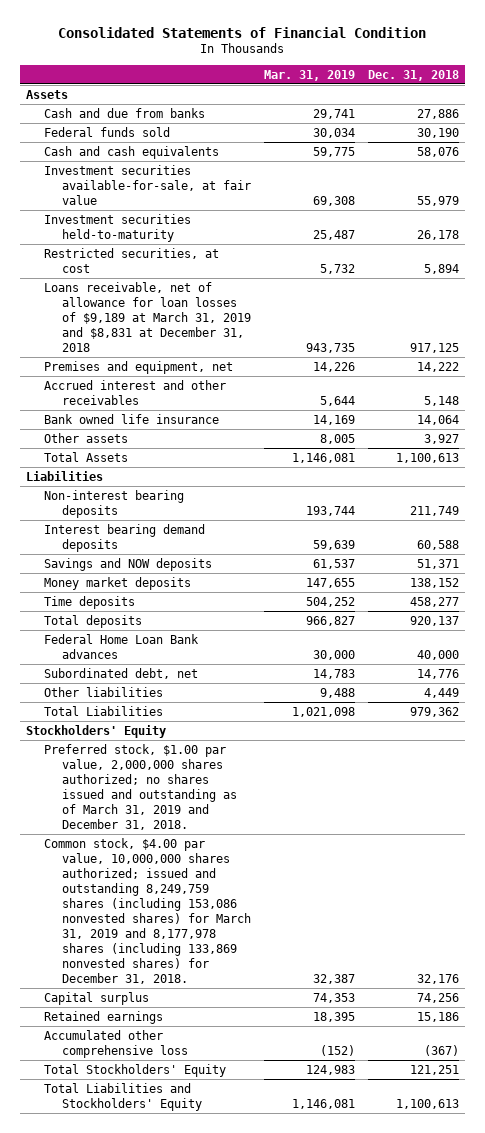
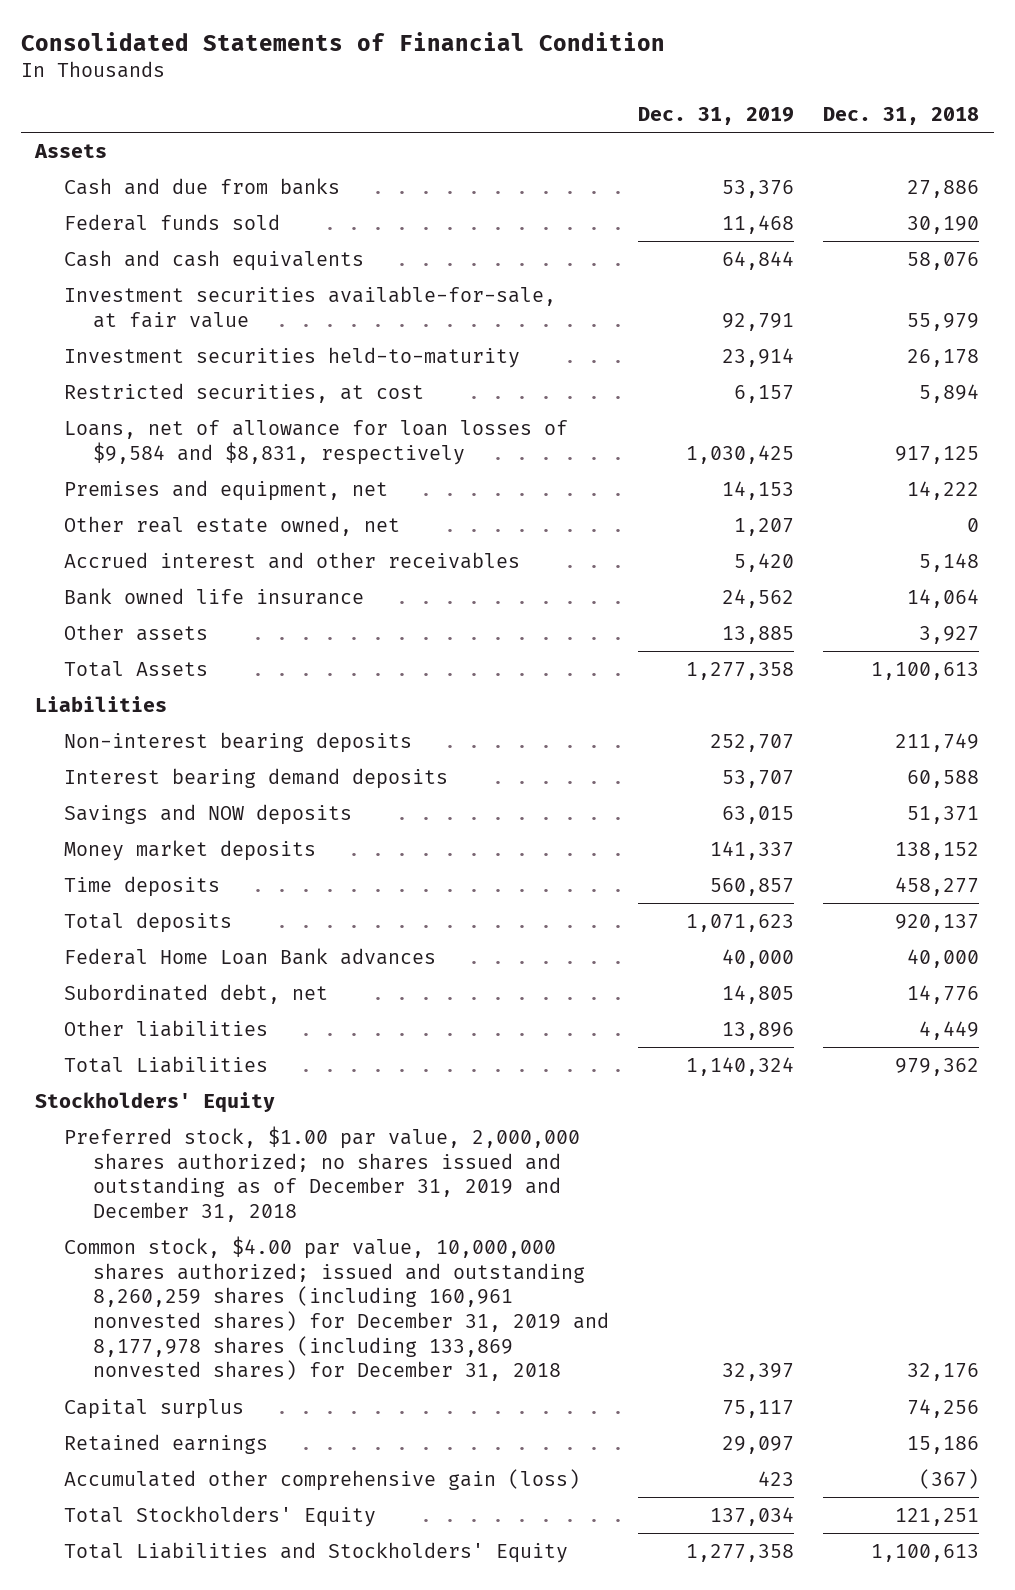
- | Mar. 31, 2019 | Dec. 31, 2018
+ | Dec. 31, 2019 | Dec. 31, 2018
- Loans receivable, net of allowance for loan losses of $9,189 at March 31, 2019 and $8,831 at December 31, 2018 | 943,735 | 917,125
+ Loans, net of allowance for loan losses of $9,584 and $8,831, respectively | 1,030,425 | 917,125
+ Other real estate owned, net | 1,207 | 0
- Preferred stock, $1.00 par value, 2,000,000 shares authorized; no shares issued and outstanding as of March 31, 2019 and December 31, 2018.
- Common stock, $4.00 par value, 10,000,000 shares authorized; issued and outstanding 8,249,759 shares (including 153,086 nonvested shares) for March 31, 2019 and 8,177,978 shares (including 133,869 nonvested shares) for December 31, 2018. | 32,387 | 32,176
+ Preferred stock, $1.00 par value, 2,000,000 shares authorized; no shares issued and outstanding as of December 31, 2019 and December 31, 2018
+ Common stock, $4.00 par value, 10,000,000 shares authorized; issued and outstanding 8,260,259 shares (including 160,961 nonvested shares) for December 31, 2019 and 8,177,978 shares (including 133,869 nonvested shares) for December 31, 2018 | 32,397 | 32,176
- Accumulated other comprehensive loss | (152) | (367)
+ Accumulated other comprehensive gain (loss) | 423 | (367)

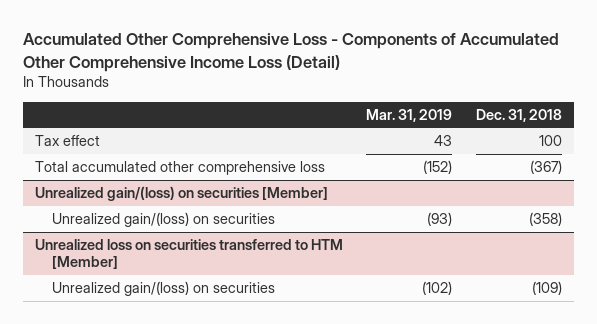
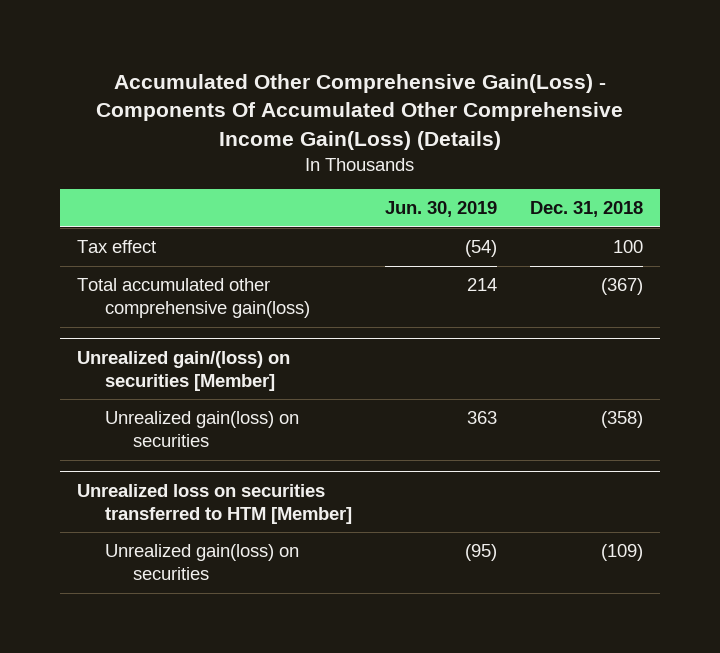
- Accumulated Other Comprehensive Loss - Components of Accumulated Other Comprehensive Income Loss (Detail)
+ Accumulated Other Comprehensive Gain(Loss) - Components Of Accumulated Other Comprehensive Income Gain(Loss) (Details)
- | Mar. 31, 2019 | Dec. 31, 2018
+ | Jun. 30, 2019 | Dec. 31, 2018
- Total accumulated other comprehensive loss | (152) | (367)
+ Total accumulated other comprehensive gain(loss) | 214 | (367)
@ Unrealized gain/(loss) on securities [Member]
- Unrealized gain/(loss) on securities | (93) | (358)
+ Unrealized gain(loss) on securities | 363 | (358)
@ Unrealized loss on securities transferred to HTM [Member]
- Unrealized gain/(loss) on securities | (102) | (109)
+ Unrealized gain(loss) on securities | (95) | (109)

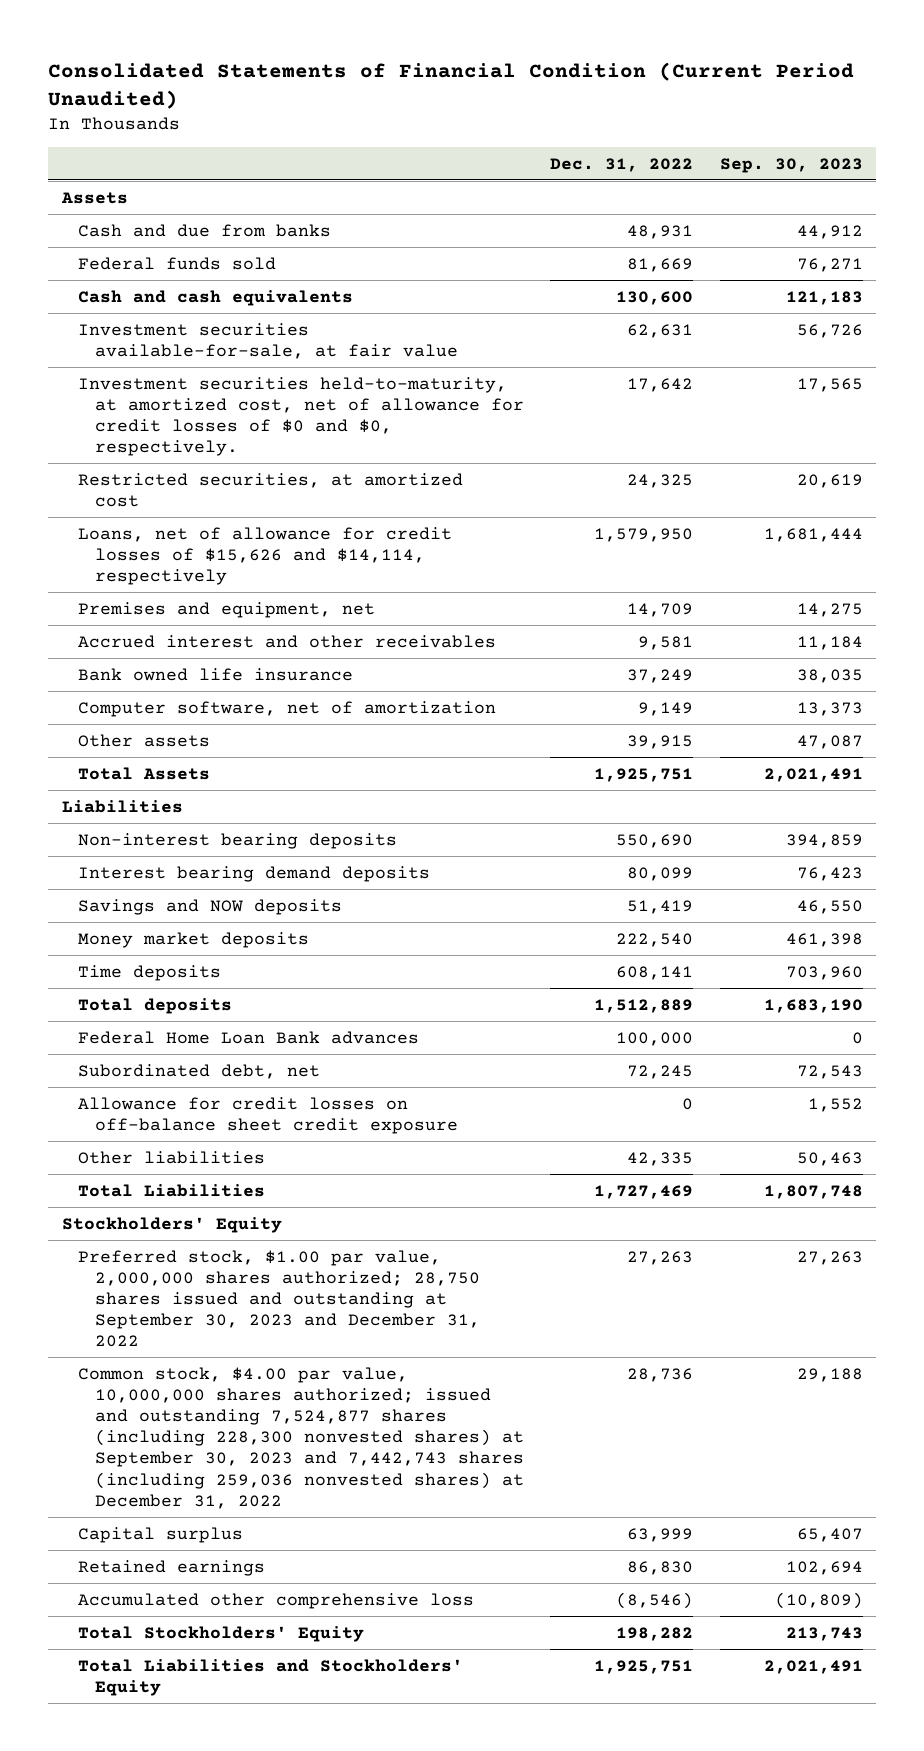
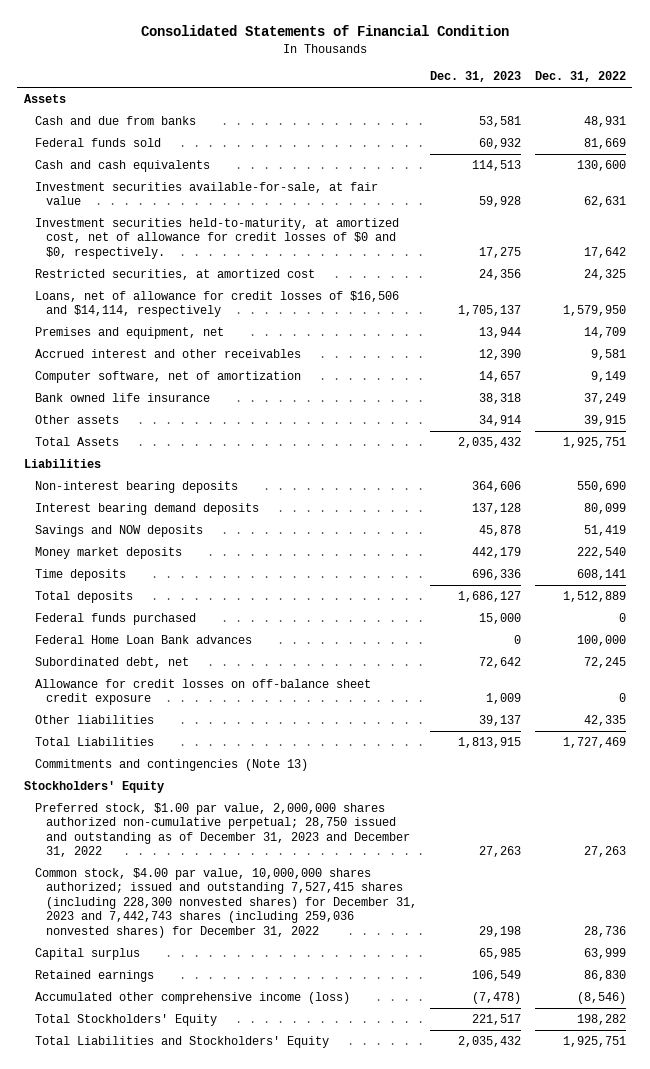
- Consolidated Statements of Financial Condition (Current Period Unaudited)
+ Consolidated Statements of Financial Condition
- | Dec. 31, 2022 | Sep. 30, 2023
+ | Dec. 31, 2023 | Dec. 31, 2022
- Loans, net of allowance for credit losses of $15,626 and $14,114, respectively | 1,579,950 | 1,681,444
+ Loans, net of allowance for credit losses of $16,506 and $14,114, respectively | 1,705,137 | 1,579,950
moved down: Bank owned life insurance | 38,318 | 37,249
+ Federal funds purchased | 15,000 | 0
+ Commitments and contingencies (Note 13)
- Preferred stock, $1.00 par value, 2,000,000 shares authorized; 28,750 shares issued and outstanding at September 30, 2023 and December 31, 2022 | 27,263 | 27,263
- Common stock, $4.00 par value, 10,000,000 shares authorized; issued and outstanding 7,524,877 shares (including 228,300 nonvested shares) at September 30, 2023 and 7,442,743 shares (including 259,036 nonvested shares) at December 31, 2022 | 28,736 | 29,188
+ Preferred stock, $1.00 par value, 2,000,000 shares authorized non-cumulative perpetual; 28,750 issued and outstanding as of December 31, 2023 and December 31, 2022 | 27,263 | 27,263
+ Common stock, $4.00 par value, 10,000,000 shares authorized; issued and outstanding 7,527,415 shares (including 228,300 nonvested shares) for December 31, 2023 and 7,442,743 shares (including 259,036 nonvested shares) for December 31, 2022 | 29,198 | 28,736
- Accumulated other comprehensive loss | (8,546) | (10,809)
+ Accumulated other comprehensive income (loss) | (7,478) | (8,546)

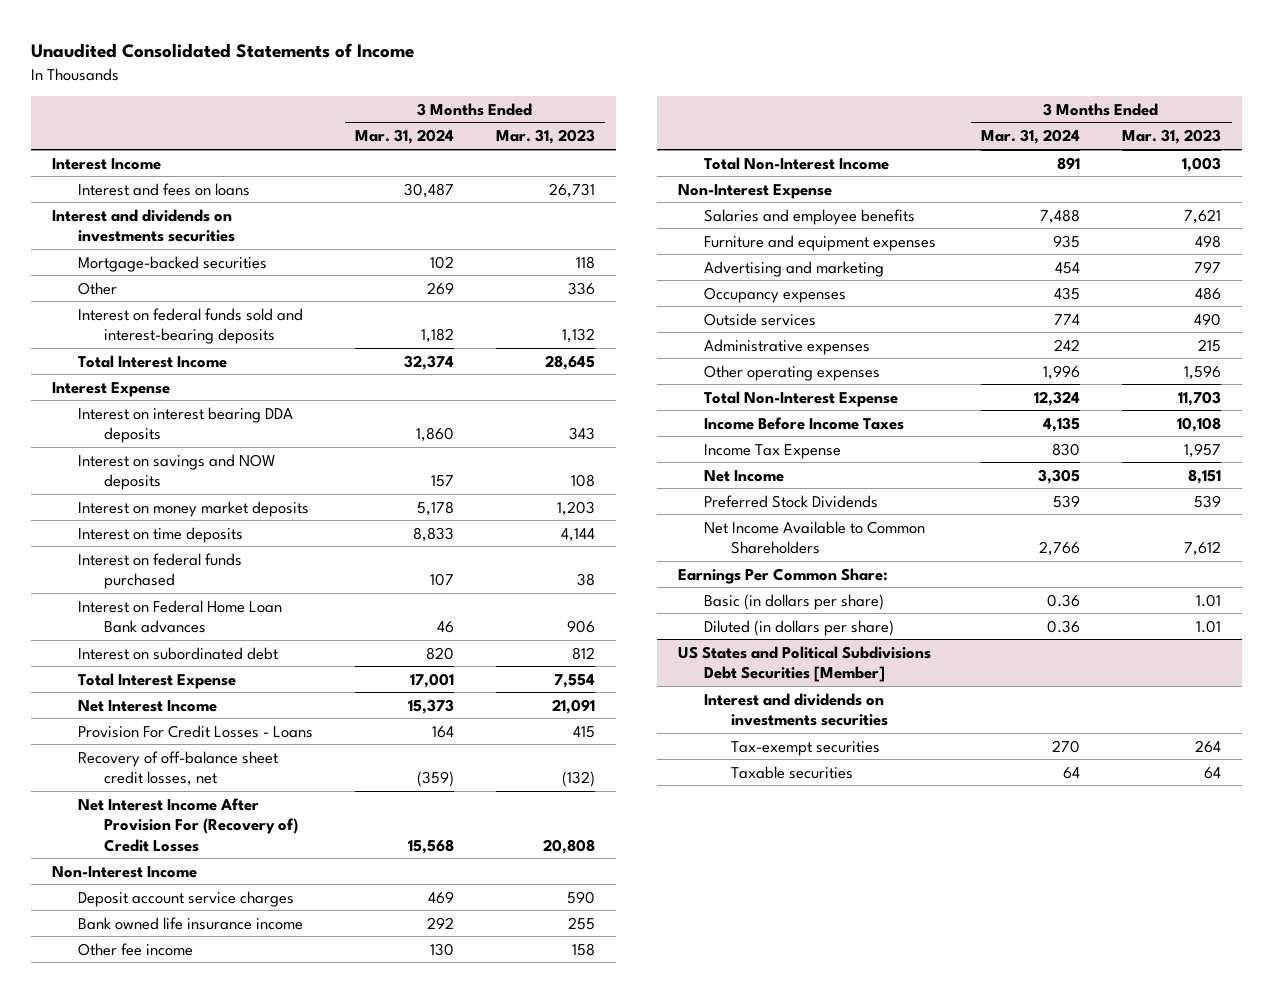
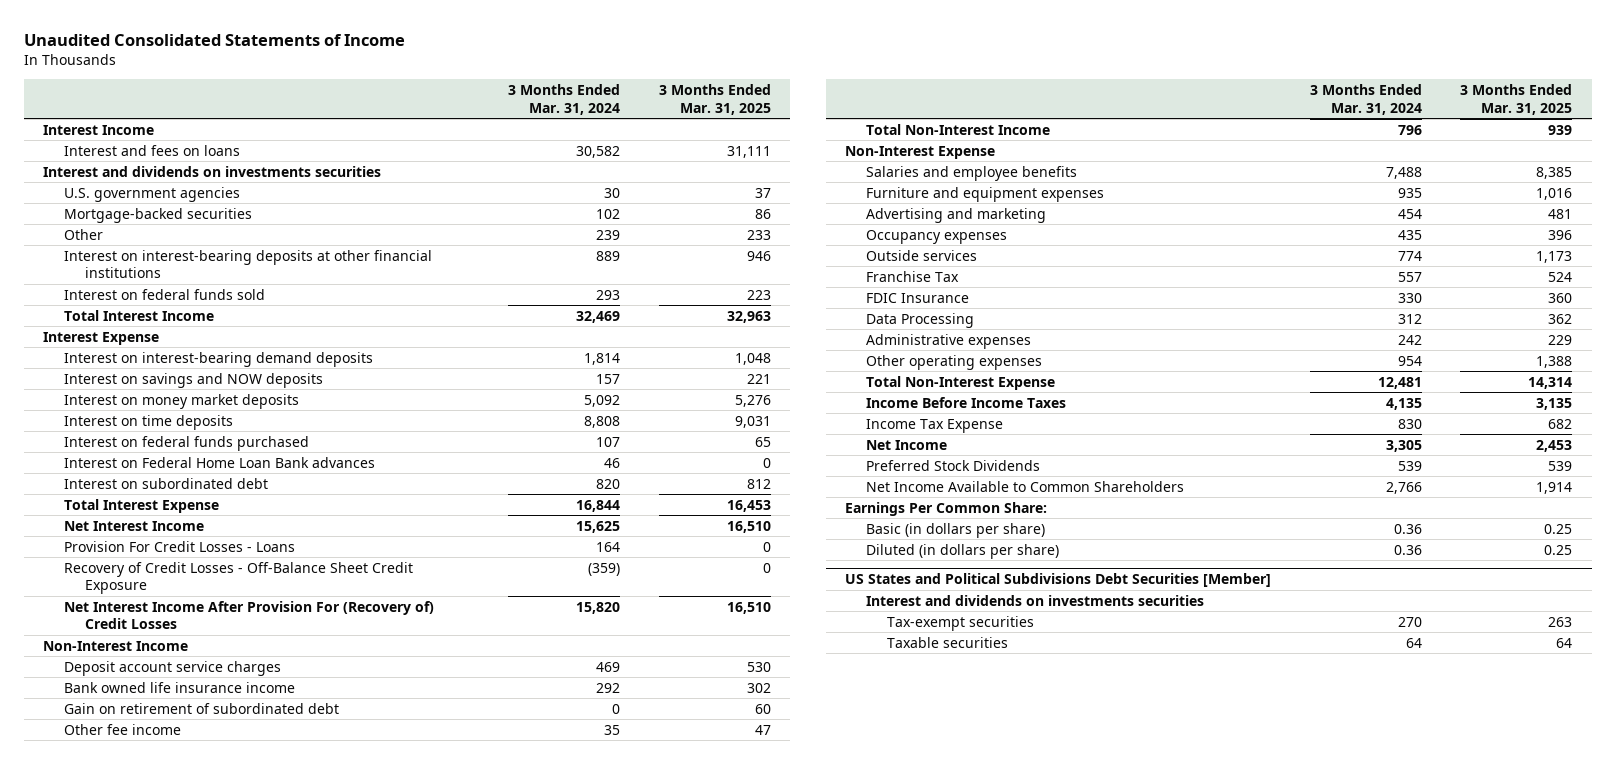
- | 3 Months Ended Mar. 31, 2024 | 3 Months Ended Mar. 31, 2023
+ | 3 Months Ended Mar. 31, 2024 | 3 Months Ended Mar. 31, 2025
- Interest and fees on loans | 30,487 | 26,731
+ Interest and fees on loans | 30,582 | 31,111
+ U.S. government agencies | 30 | 37
- Other | 269 | 336
- Interest on federal funds sold and interest-bearing deposits | 1,182 | 1,132
- Total Interest Income | 32,374 | 28,645
+ Other | 239 | 233
+ Interest on interest-bearing deposits at other financial institutions | 889 | 946
+ Interest on federal funds sold | 293 | 223
+ Total Interest Income | 32,469 | 32,963
- Interest on interest bearing DDA deposits | 1,860 | 343
+ Interest on interest-bearing demand deposits | 1,814 | 1,048
- Interest on money market deposits | 5,178 | 1,203
- Interest on time deposits | 8,833 | 4,144
+ Interest on money market deposits | 5,092 | 5,276
+ Interest on time deposits | 8,808 | 9,031
- Total Interest Expense | 17,001 | 7,554
- Net Interest Income | 15,373 | 21,091
+ Total Interest Expense | 16,844 | 16,453
+ Net Interest Income | 15,625 | 16,510
- Recovery of off-balance sheet credit losses, net | (359) | (132)
- Net Interest Income After Provision For (Recovery of) Credit Losses | 15,568 | 20,808
+ Recovery of Credit Losses - Off-Balance Sheet Credit Exposure | (359) | 0
+ Net Interest Income After Provision For (Recovery of) Credit Losses | 15,820 | 16,510
- Other fee income | 130 | 158
- Total Non-Interest Income | 891 | 1,003
+ Gain on retirement of subordinated debt | 0 | 60
+ Other fee income | 35 | 47
+ Total Non-Interest Income | 796 | 939
+ Franchise Tax | 557 | 524
+ FDIC Insurance | 330 | 360
+ Data Processing | 312 | 362
- Other operating expenses | 1,996 | 1,596
- Total Non-Interest Expense | 12,324 | 11,703
+ Other operating expenses | 954 | 1,388
+ Total Non-Interest Expense | 12,481 | 14,314

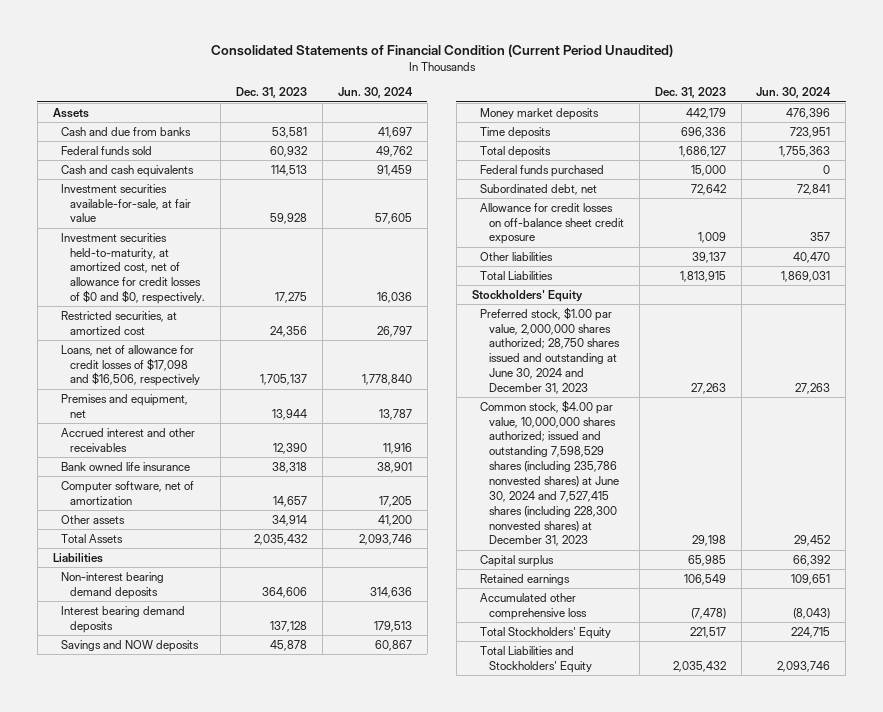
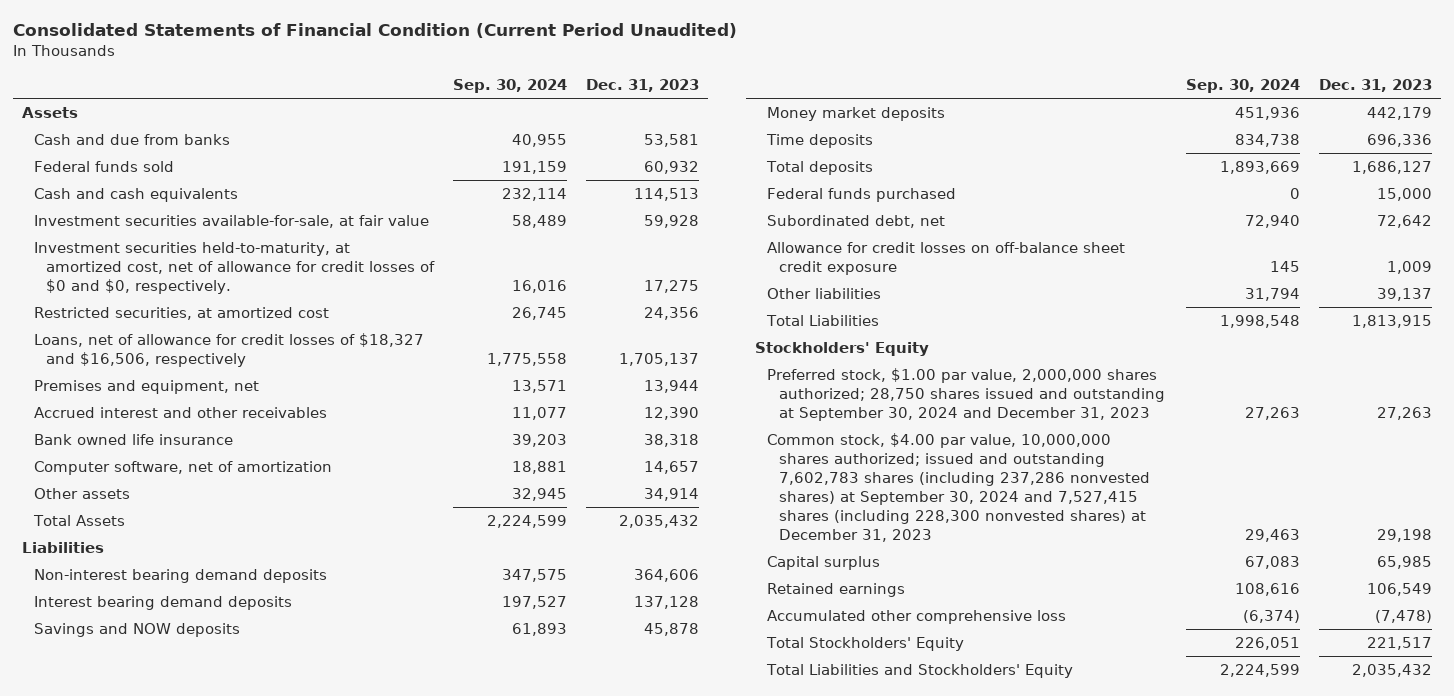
- | Dec. 31, 2023 | Jun. 30, 2024
+ | Sep. 30, 2024 | Dec. 31, 2023
- Loans, net of allowance for credit losses of $17,098 and $16,506, respectively | 1,705,137 | 1,778,840
+ Loans, net of allowance for credit losses of $18,327 and $16,506, respectively | 1,775,558 | 1,705,137
- Preferred stock, $1.00 par value, 2,000,000 shares authorized; 28,750 shares issued and outstanding at June 30, 2024 and December 31, 2023 | 27,263 | 27,263
- Common stock, $4.00 par value, 10,000,000 shares authorized; issued and outstanding 7,598,529 shares (including 235,786 nonvested shares) at June 30, 2024 and 7,527,415 shares (including 228,300 nonvested shares) at December 31, 2023 | 29,198 | 29,452
+ Preferred stock, $1.00 par value, 2,000,000 shares authorized; 28,750 shares issued and outstanding at September 30, 2024 and December 31, 2023 | 27,263 | 27,263
+ Common stock, $4.00 par value, 10,000,000 shares authorized; issued and outstanding 7,602,783 shares (including 237,286 nonvested shares) at September 30, 2024 and 7,527,415 shares (including 228,300 nonvested shares) at December 31, 2023 | 29,463 | 29,198

